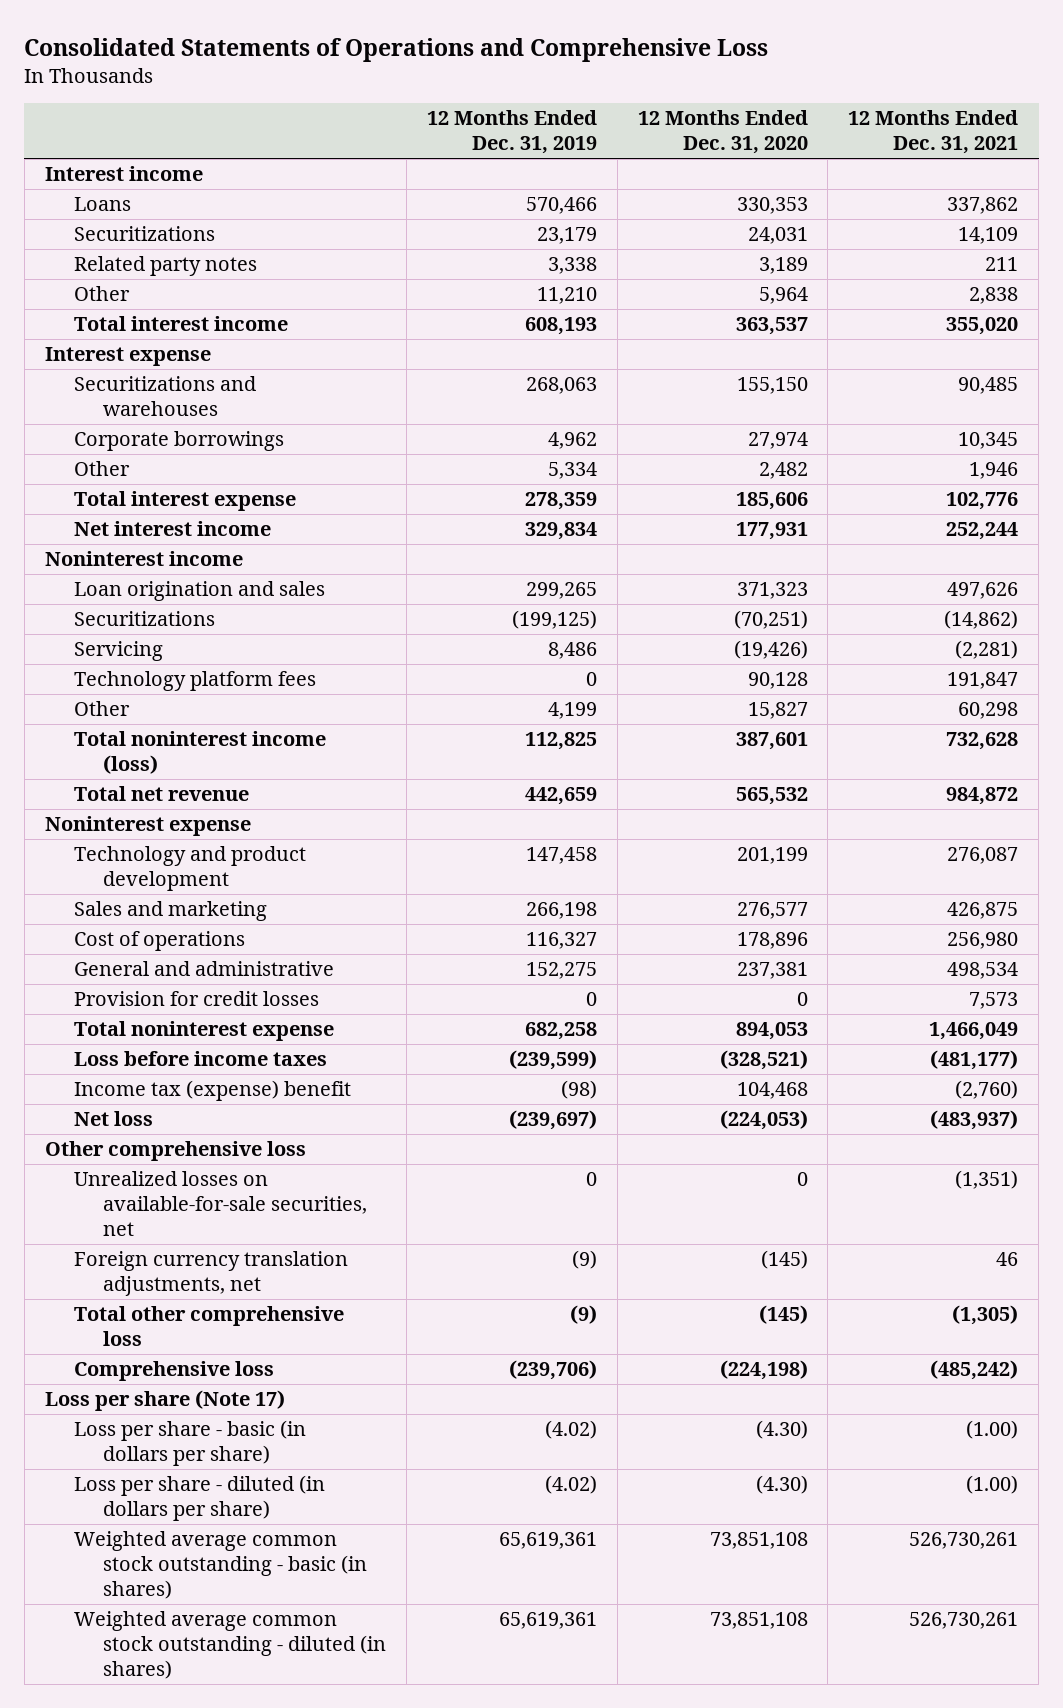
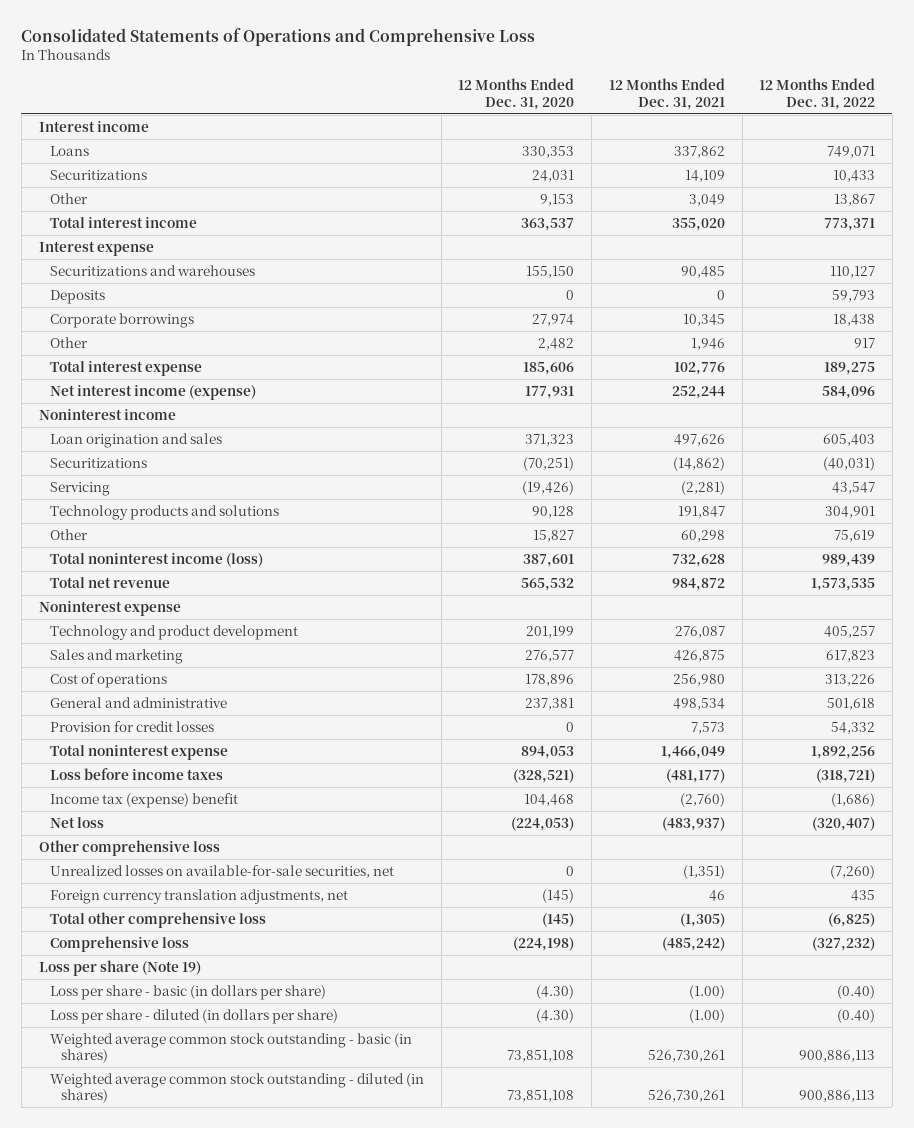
- | 12 Months Ended Dec. 31, 2019 | 12 Months Ended Dec. 31, 2020 | 12 Months Ended Dec. 31, 2021
+ | 12 Months Ended Dec. 31, 2020 | 12 Months Ended Dec. 31, 2021 | 12 Months Ended Dec. 31, 2022
- Related party notes | 3,338 | 3,189 | 211
- Other | 11,210 | 5,964 | 2,838
+ Other | 9,153 | 3,049 | 13,867
+ Deposits | 0 | 0 | 59,793
- Net interest income | 329,834 | 177,931 | 252,244
+ Net interest income (expense) | 177,931 | 252,244 | 584,096
- Technology platform fees | 0 | 90,128 | 191,847
+ Technology products and solutions | 90,128 | 191,847 | 304,901
- Loss per share (Note 17)
+ Loss per share (Note 19)

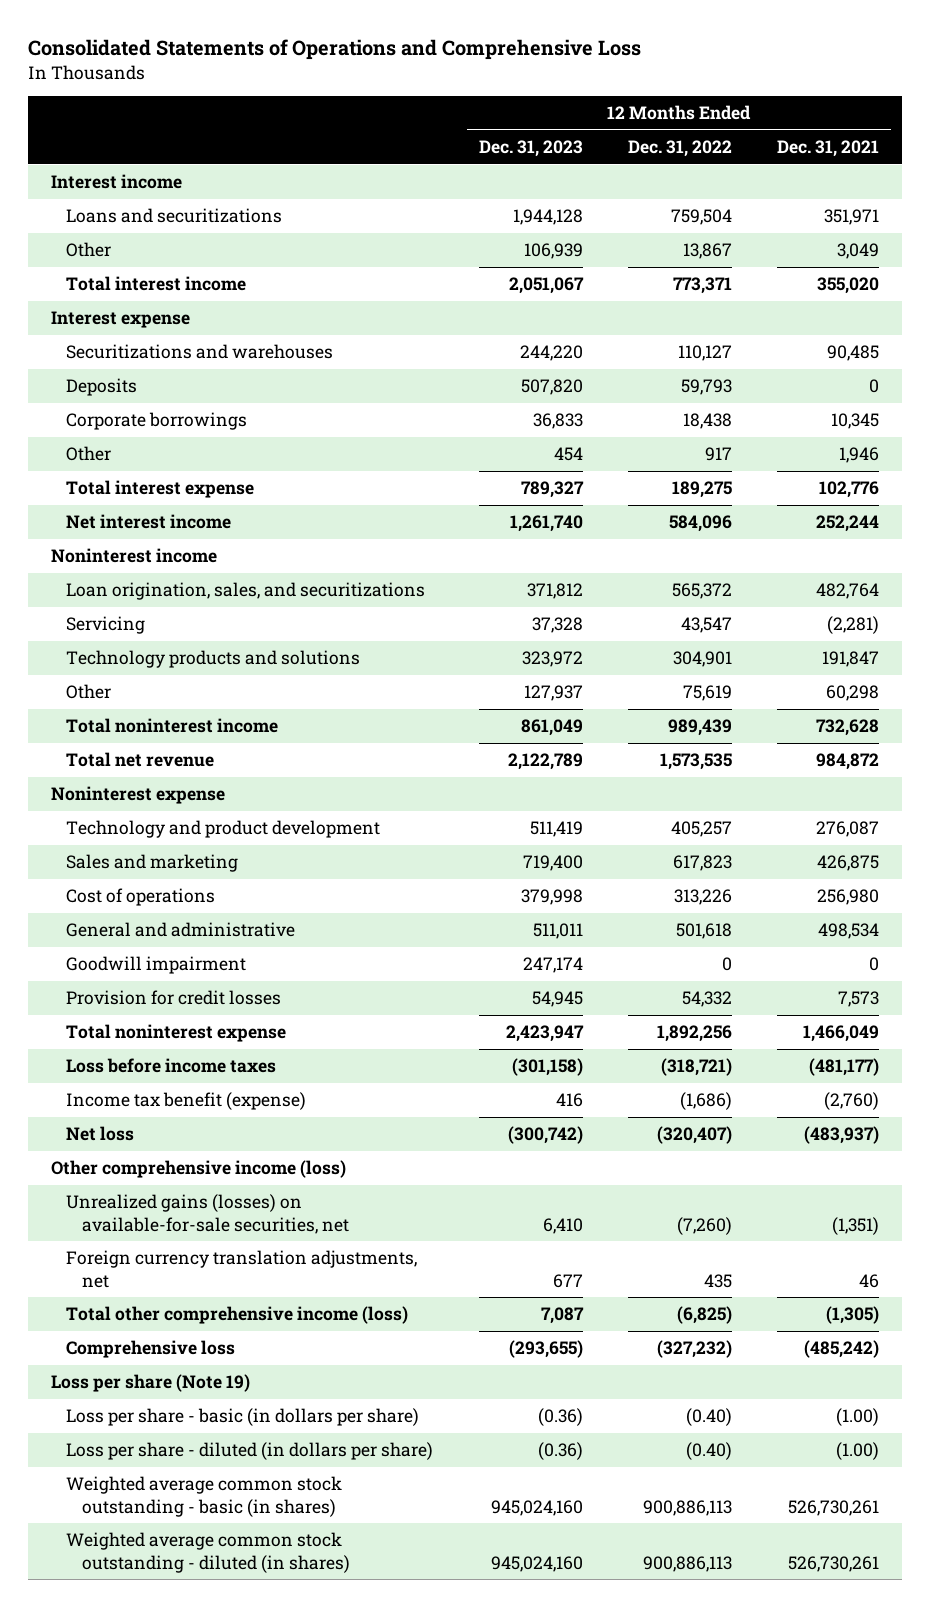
- | 12 Months Ended Dec. 31, 2020 | 12 Months Ended Dec. 31, 2021 | 12 Months Ended Dec. 31, 2022
+ | 12 Months Ended Dec. 31, 2023 | 12 Months Ended Dec. 31, 2022 | 12 Months Ended Dec. 31, 2021
- Loans | 330,353 | 337,862 | 749,071
- Securitizations | 24,031 | 14,109 | 10,433
+ Loans and securitizations | 1,944,128 | 759,504 | 351,971
- Net interest income (expense) | 177,931 | 252,244 | 584,096
+ Net interest income | 1,261,740 | 584,096 | 252,244
- Loan origination and sales | 371,323 | 497,626 | 605,403
- Securitizations | (70,251) | (14,862) | (40,031)
+ Loan origination, sales, and securitizations | 371,812 | 565,372 | 482,764
- Total noninterest income (loss) | 387,601 | 732,628 | 989,439
+ Total noninterest income | 861,049 | 989,439 | 732,628
+ Goodwill impairment | 247,174 | 0 | 0
- Income tax (expense) benefit | 104,468 | (2,760) | (1,686)
+ Income tax benefit (expense) | 416 | (1,686) | (2,760)
- Other comprehensive loss
- Unrealized losses on available-for-sale securities, net | 0 | (1,351) | (7,260)
+ Other comprehensive income (loss)
+ Unrealized gains (losses) on available-for-sale securities, net | 6,410 | (7,260) | (1,351)
- Total other comprehensive loss | (145) | (1,305) | (6,825)
+ Total other comprehensive income (loss) | 7,087 | (6,825) | (1,305)

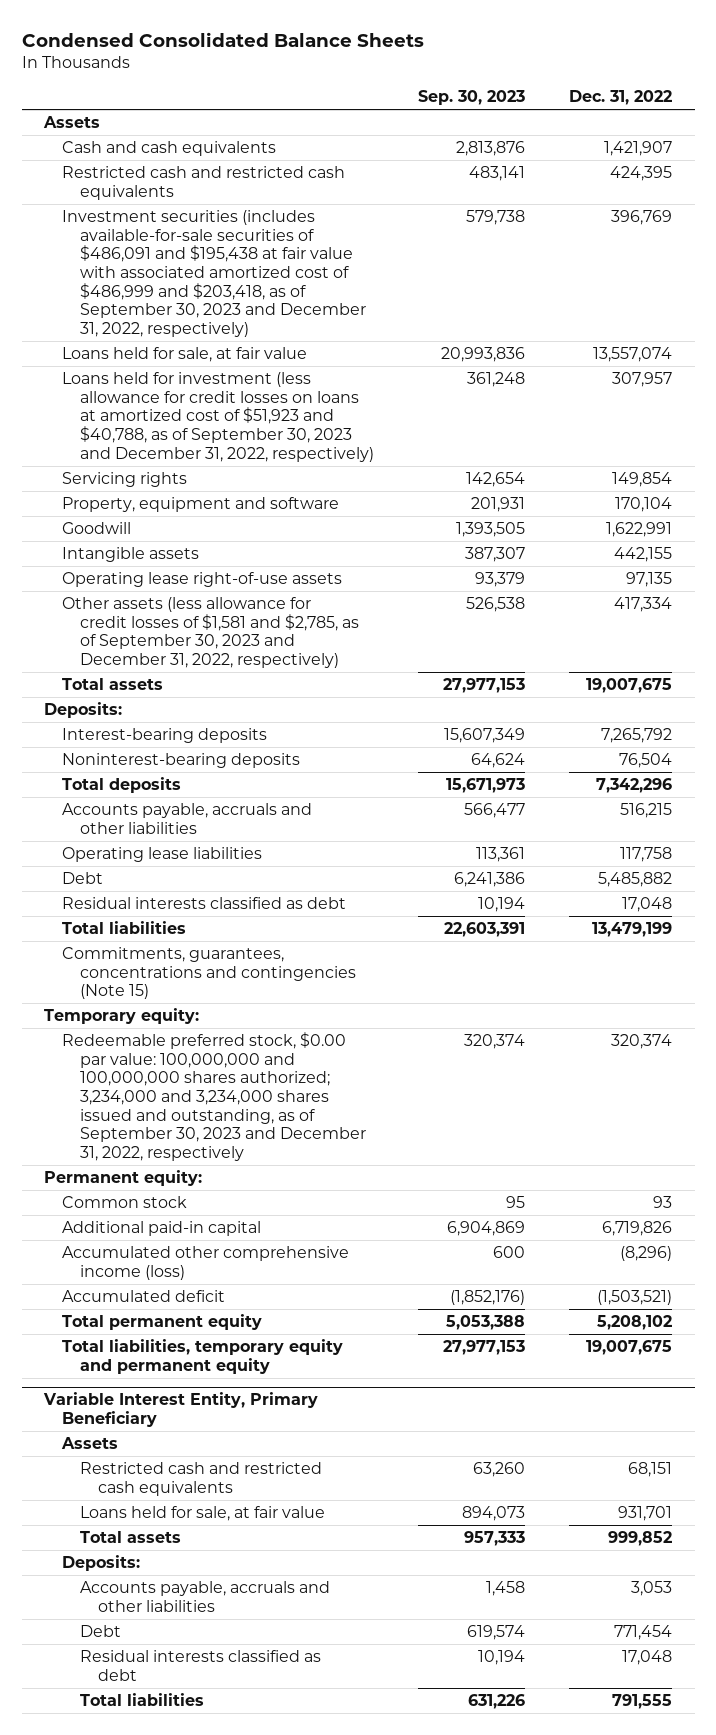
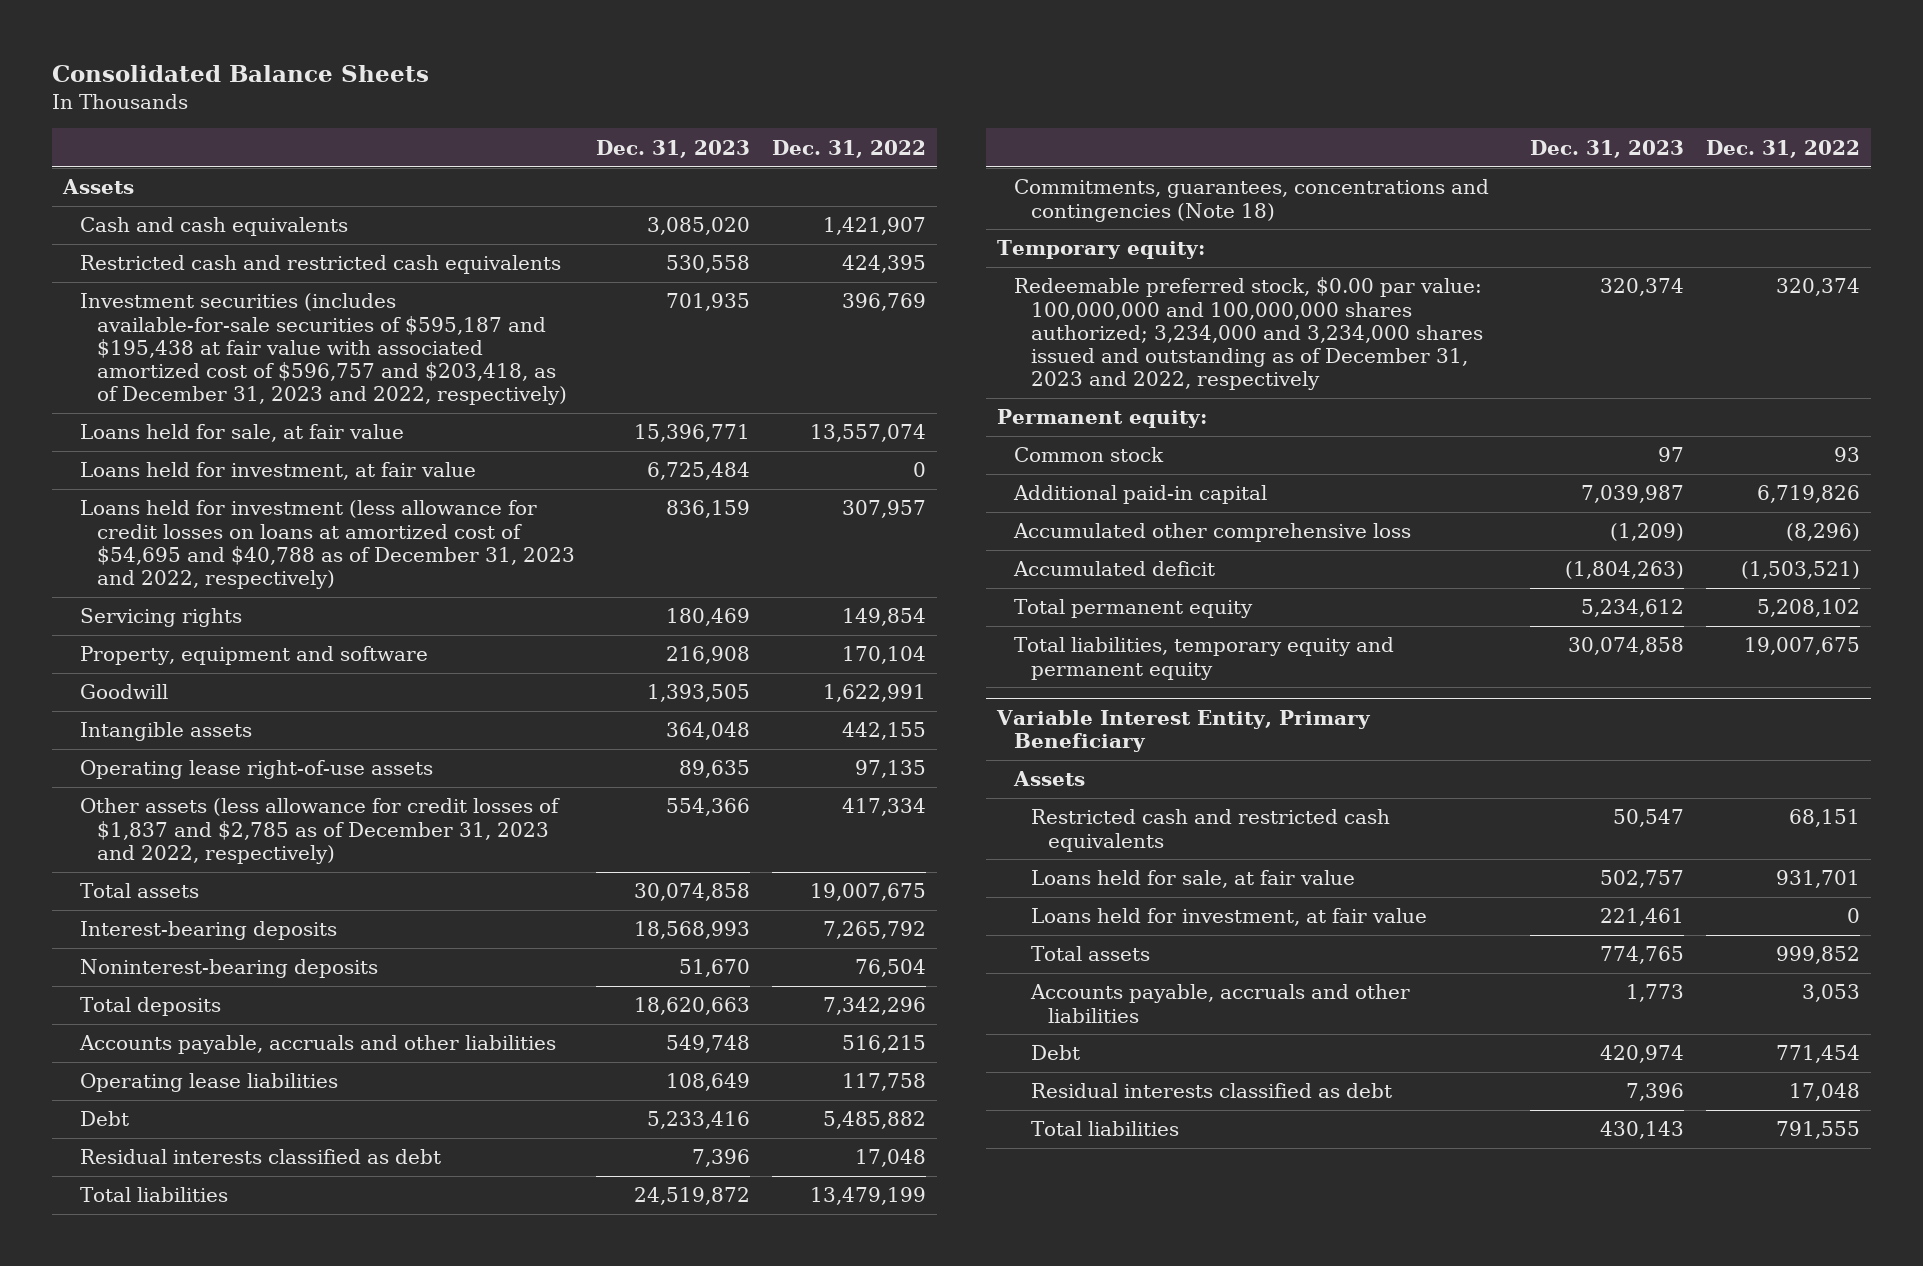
- Condensed Consolidated Balance Sheets
+ Consolidated Balance Sheets
- | Sep. 30, 2023 | Dec. 31, 2022
+ | Dec. 31, 2023 | Dec. 31, 2022
- Investment securities (includes available-for-sale securities of $486,091 and $195,438 at fair value with associated amortized cost of $486,999 and $203,418, as of September 30, 2023 and December 31, 2022, respectively) | 579,738 | 396,769
+ Investment securities (includes available-for-sale securities of $595,187 and $195,438 at fair value with associated amortized cost of $596,757 and $203,418, as of December 31, 2023 and 2022, respectively) | 701,935 | 396,769
- Loans held for investment (less allowance for credit losses on loans at amortized cost of $51,923 and $40,788, as of September 30, 2023 and December 31, 2022, respectively) | 361,248 | 307,957
+ Loans held for investment, at fair value | 6,725,484 | 0
+ Loans held for investment (less allowance for credit losses on loans at amortized cost of $54,695 and $40,788 as of December 31, 2023 and 2022, respectively) | 836,159 | 307,957
- Other assets (less allowance for credit losses of $1,581 and $2,785, as of September 30, 2023 and December 31, 2022, respectively) | 526,538 | 417,334
+ Other assets (less allowance for credit losses of $1,837 and $2,785 as of December 31, 2023 and 2022, respectively) | 554,366 | 417,334
- Deposits:
- Commitments, guarantees, concentrations and contingencies (Note 15)
+ Commitments, guarantees, concentrations and contingencies (Note 18)
- Redeemable preferred stock, $0.00 par value: 100,000,000 and 100,000,000 shares authorized; 3,234,000 and 3,234,000 shares issued and outstanding, as of September 30, 2023 and December 31, 2022, respectively | 320,374 | 320,374
+ Redeemable preferred stock, $0.00 par value: 100,000,000 and 100,000,000 shares authorized; 3,234,000 and 3,234,000 shares issued and outstanding as of December 31, 2023 and 2022, respectively | 320,374 | 320,374
- Accumulated other comprehensive income (loss) | 600 | (8,296)
+ Accumulated other comprehensive loss | (1,209) | (8,296)
@ Variable Interest Entity, Primary Beneficiary
+ Loans held for investment, at fair value | 221,461 | 0
- Deposits:

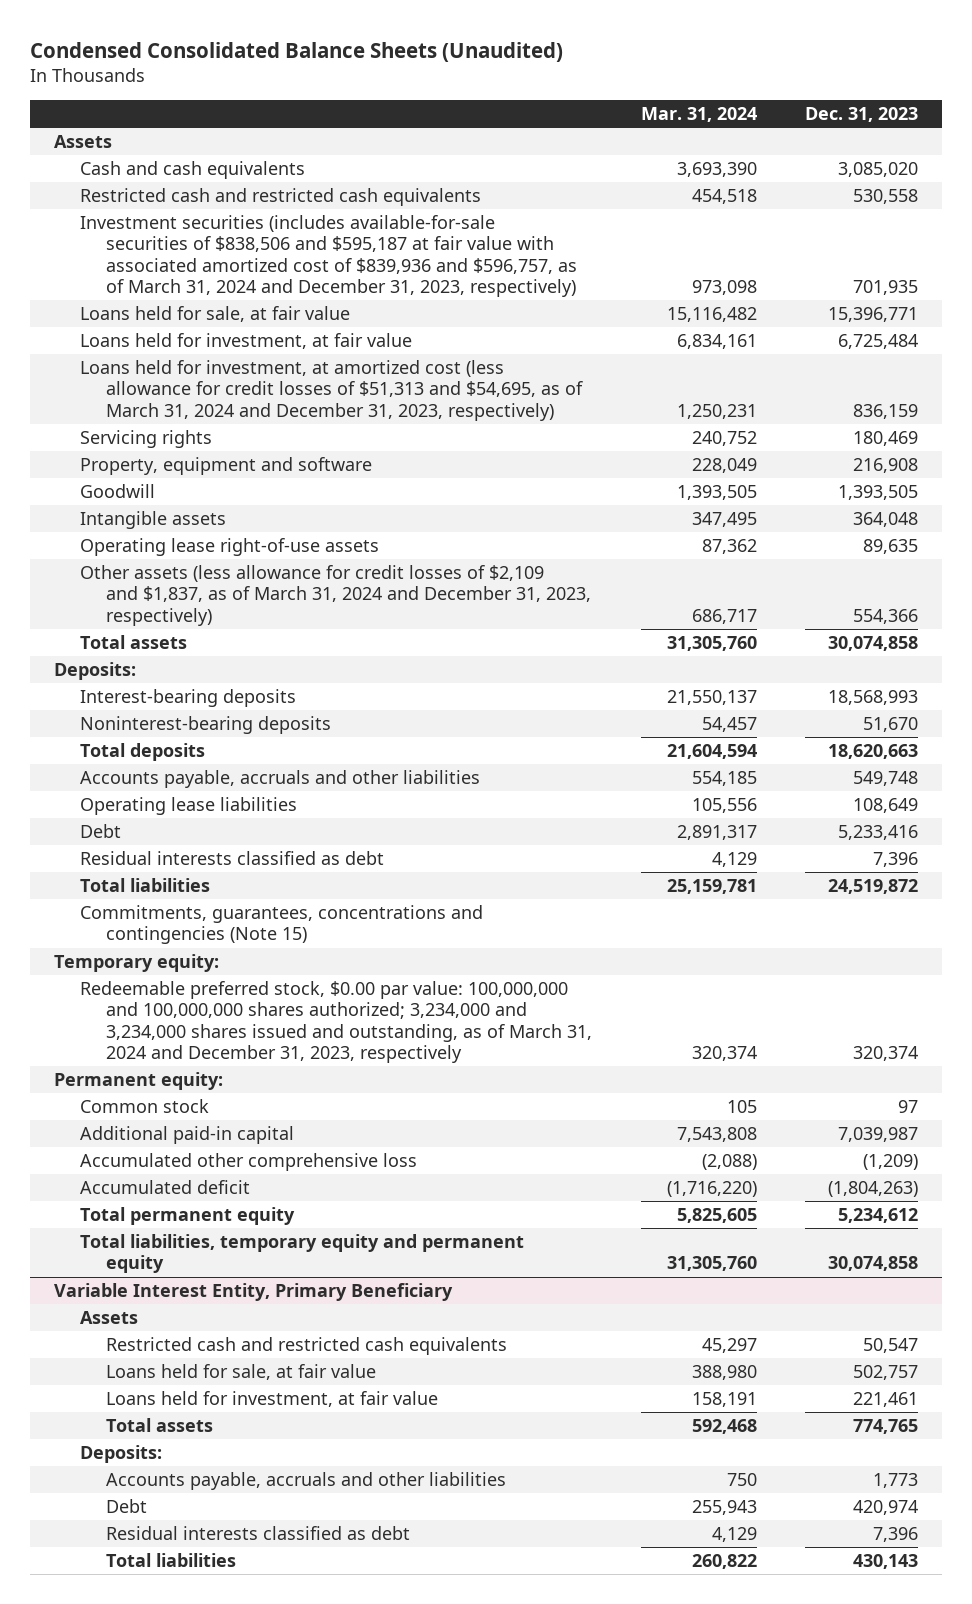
- Consolidated Balance Sheets
+ Condensed Consolidated Balance Sheets (Unaudited)
- | Dec. 31, 2023 | Dec. 31, 2022
+ | Mar. 31, 2024 | Dec. 31, 2023
- Investment securities (includes available-for-sale securities of $595,187 and $195,438 at fair value with associated amortized cost of $596,757 and $203,418, as of December 31, 2023 and 2022, respectively) | 701,935 | 396,769
+ Investment securities (includes available-for-sale securities of $838,506 and $595,187 at fair value with associated amortized cost of $839,936 and $596,757, as of March 31, 2024 and December 31, 2023, respectively) | 973,098 | 701,935
- Loans held for investment (less allowance for credit losses on loans at amortized cost of $54,695 and $40,788 as of December 31, 2023 and 2022, respectively) | 836,159 | 307,957
+ Loans held for investment, at amortized cost (less allowance for credit losses of $51,313 and $54,695, as of March 31, 2024 and December 31, 2023, respectively) | 1,250,231 | 836,159
- Other assets (less allowance for credit losses of $1,837 and $2,785 as of December 31, 2023 and 2022, respectively) | 554,366 | 417,334
+ Other assets (less allowance for credit losses of $2,109 and $1,837, as of March 31, 2024 and December 31, 2023, respectively) | 686,717 | 554,366
+ Deposits:
- Commitments, guarantees, concentrations and contingencies (Note 18)
+ Commitments, guarantees, concentrations and contingencies (Note 15)
- Redeemable preferred stock, $0.00 par value: 100,000,000 and 100,000,000 shares authorized; 3,234,000 and 3,234,000 shares issued and outstanding as of December 31, 2023 and 2022, respectively | 320,374 | 320,374
+ Redeemable preferred stock, $0.00 par value: 100,000,000 and 100,000,000 shares authorized; 3,234,000 and 3,234,000 shares issued and outstanding, as of March 31, 2024 and December 31, 2023, respectively | 320,374 | 320,374
@ Variable Interest Entity, Primary Beneficiary
+ Deposits:

